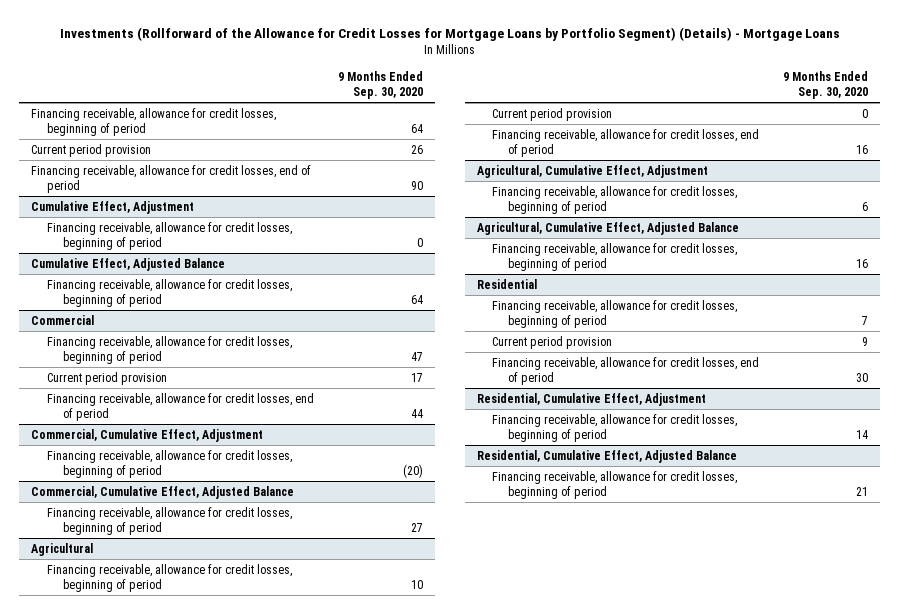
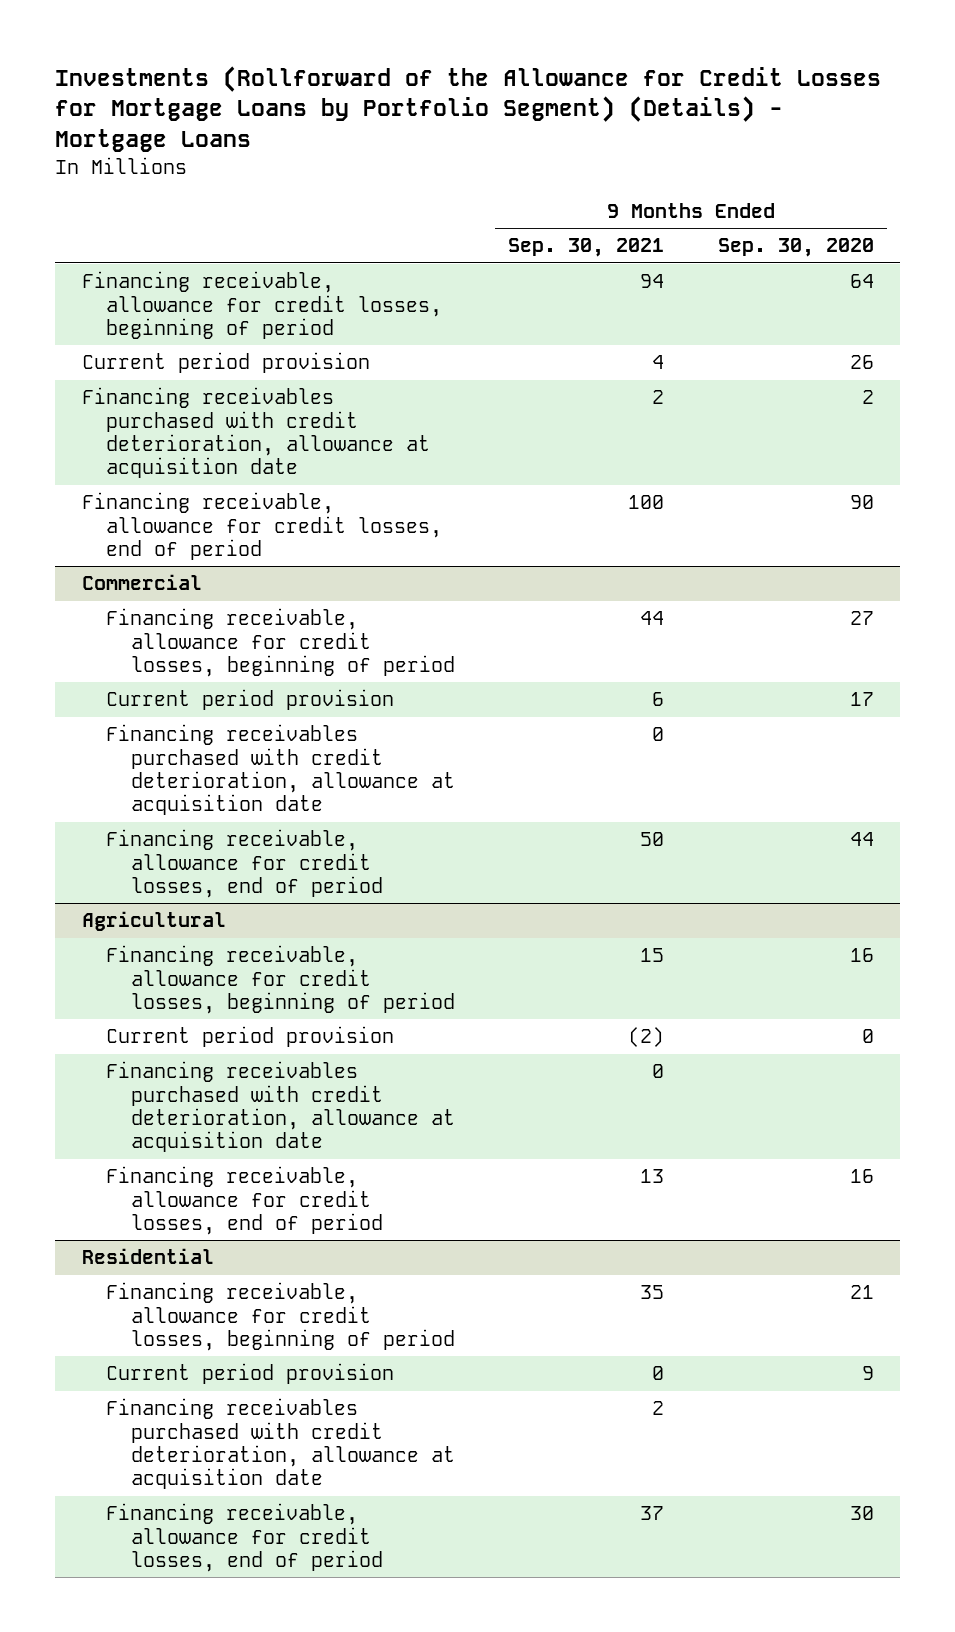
- | 9 Months Ended Sep. 30, 2020
+ | 9 Months Ended Sep. 30, 2021 | 9 Months Ended Sep. 30, 2020
+ Financing receivables purchased with credit deterioration, allowance at acquisition date | 2 | 2
- Cumulative Effect, Adjustment
- Financing receivable, allowance for credit losses, beginning of period | 0
- Cumulative Effect, Adjusted Balance
- Financing receivable, allowance for credit losses, beginning of period | 64
@ Commercial
- Financing receivable, allowance for credit losses, beginning of period | 47
+ Financing receivable, allowance for credit losses, beginning of period | 44 | 27
+ Financing receivables purchased with credit deterioration, allowance at acquisition date | 0 |
- Commercial, Cumulative Effect, Adjustment
- Financing receivable, allowance for credit losses, beginning of period | (20)
- Commercial, Cumulative Effect, Adjusted Balance
- Financing receivable, allowance for credit losses, beginning of period | 27
@ Agricultural
- Financing receivable, allowance for credit losses, beginning of period | 10
+ Financing receivable, allowance for credit losses, beginning of period | 15 | 16
+ Financing receivables purchased with credit deterioration, allowance at acquisition date | 0 |
- Agricultural, Cumulative Effect, Adjustment
- Financing receivable, allowance for credit losses, beginning of period | 6
- Agricultural, Cumulative Effect, Adjusted Balance
- Financing receivable, allowance for credit losses, beginning of period | 16
@ Residential
- Financing receivable, allowance for credit losses, beginning of period | 7
+ Financing receivable, allowance for credit losses, beginning of period | 35 | 21
+ Financing receivables purchased with credit deterioration, allowance at acquisition date | 2 |
- Residential, Cumulative Effect, Adjustment
- Financing receivable, allowance for credit losses, beginning of period | 14
- Residential, Cumulative Effect, Adjusted Balance
- Financing receivable, allowance for credit losses, beginning of period | 21

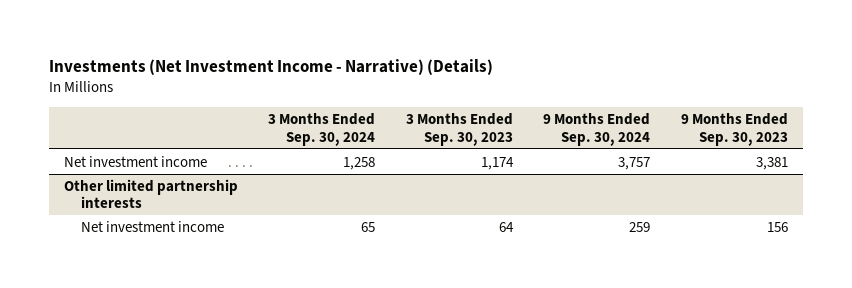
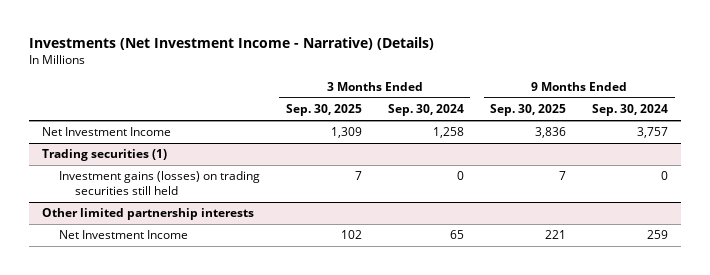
- | 3 Months Ended Sep. 30, 2024 | 3 Months Ended Sep. 30, 2023 | 9 Months Ended Sep. 30, 2024 | 9 Months Ended Sep. 30, 2023
+ | 3 Months Ended Sep. 30, 2025 | 3 Months Ended Sep. 30, 2024 | 9 Months Ended Sep. 30, 2025 | 9 Months Ended Sep. 30, 2024
- Net investment income | 1,258 | 1,174 | 3,757 | 3,381
+ Net Investment Income | 1,309 | 1,258 | 3,836 | 3,757
+ Trading securities (1)
+ Investment gains (losses) on trading securities still held | 7 | 0 | 7 | 0
@ Other limited partnership interests
- Net investment income | 65 | 64 | 259 | 156
+ Net Investment Income | 102 | 65 | 221 | 259

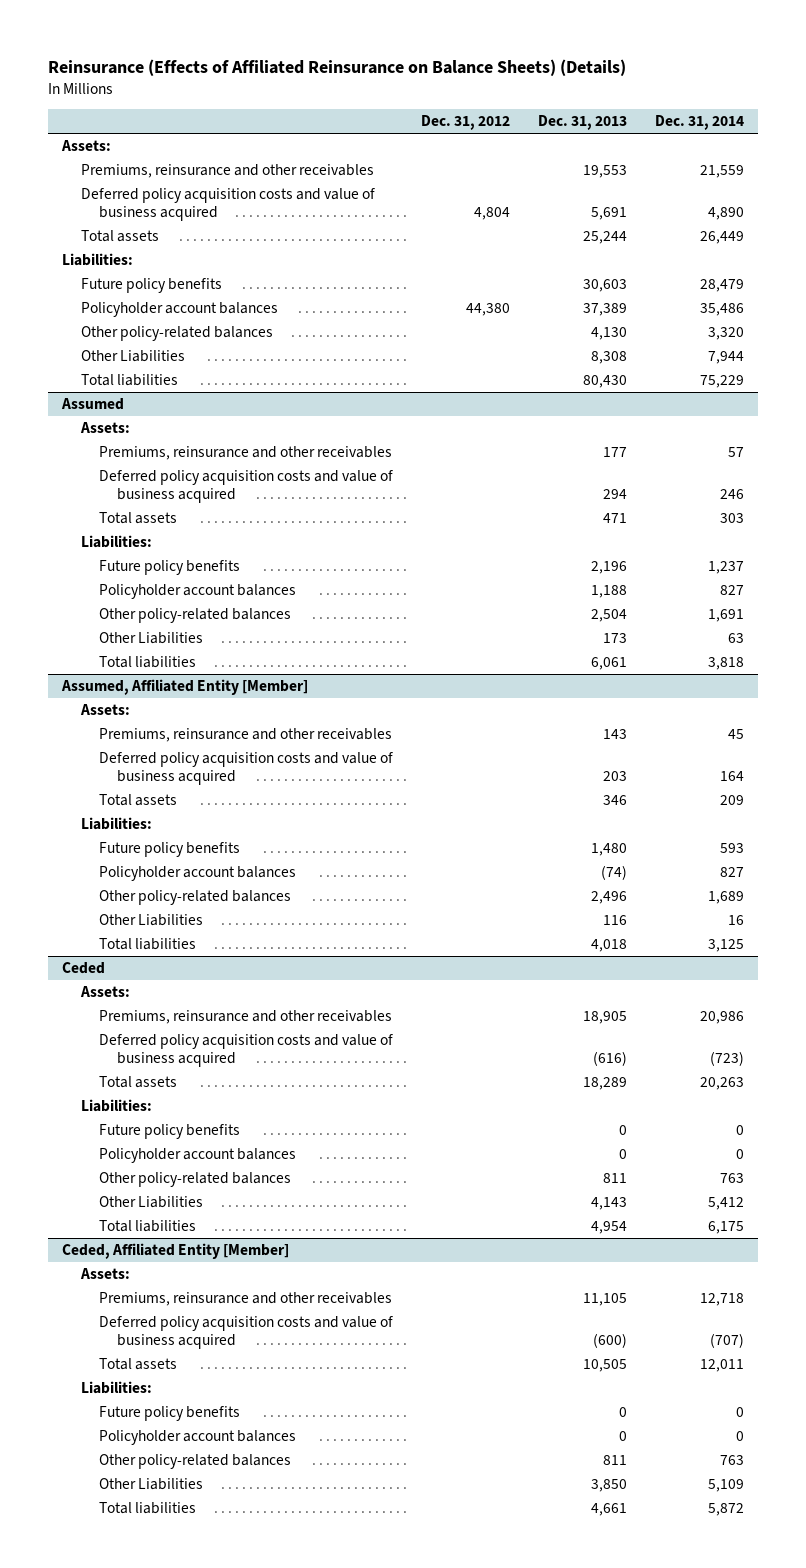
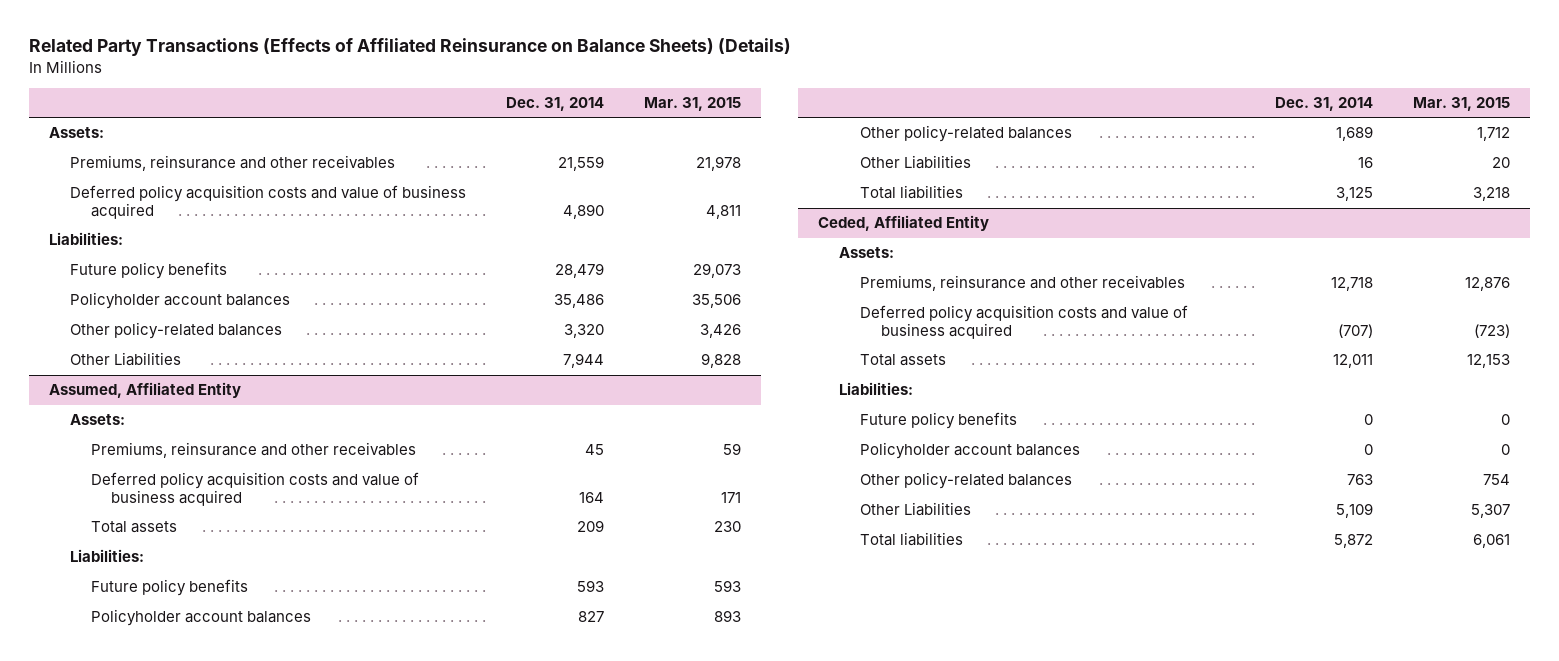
- Reinsurance (Effects of Affiliated Reinsurance on Balance Sheets) (Details)
+ Related Party Transactions (Effects of Affiliated Reinsurance on Balance Sheets) (Details)
- | Dec. 31, 2012 | Dec. 31, 2013 | Dec. 31, 2014
+ | Dec. 31, 2014 | Mar. 31, 2015
- Total assets | | 25,244 | 26,449
- Total liabilities | | 80,430 | 75,229
- Assumed
- Assets:
- Premiums, reinsurance and other receivables | | 177 | 57
- Deferred policy acquisition costs and value of business acquired | | 294 | 246
- Total assets | | 471 | 303
- Liabilities:
- Future policy benefits | | 2,196 | 1,237
- Policyholder account balances | | 1,188 | 827
- Other policy-related balances | | 2,504 | 1,691
- Other Liabilities | | 173 | 63
- Total liabilities | | 6,061 | 3,818
- Assumed, Affiliated Entity [Member]
+ Assumed, Affiliated Entity
- Ceded
- Assets:
- Premiums, reinsurance and other receivables | | 18,905 | 20,986
- Deferred policy acquisition costs and value of business acquired | | (616) | (723)
- Total assets | | 18,289 | 20,263
- Liabilities:
- Future policy benefits | | 0 | 0
- Policyholder account balances | | 0 | 0
- Other policy-related balances | | 811 | 763
- Other Liabilities | | 4,143 | 5,412
- Total liabilities | | 4,954 | 6,175
- Ceded, Affiliated Entity [Member]
+ Ceded, Affiliated Entity

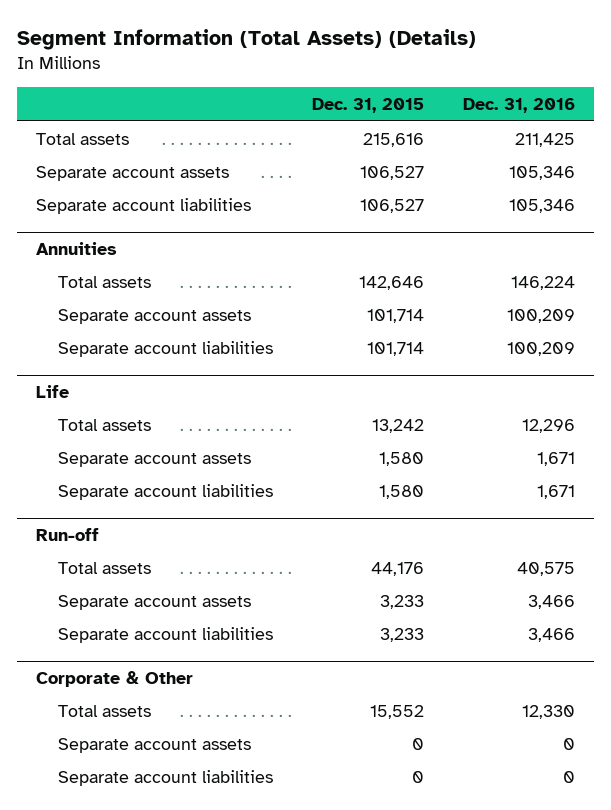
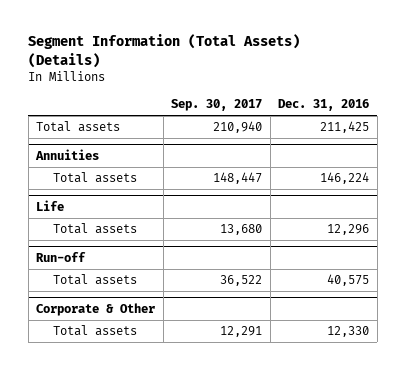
- | Dec. 31, 2015 | Dec. 31, 2016
+ | Sep. 30, 2017 | Dec. 31, 2016
- Separate account assets | 106,527 | 105,346
- Separate account liabilities | 106,527 | 105,346
@ Annuities
- Separate account assets | 101,714 | 100,209
- Separate account liabilities | 101,714 | 100,209
@ Life
- Separate account assets | 1,580 | 1,671
- Separate account liabilities | 1,580 | 1,671
@ Run-off
- Separate account assets | 3,233 | 3,466
- Separate account liabilities | 3,233 | 3,466
@ Corporate & Other
- Separate account assets | 0 | 0
- Separate account liabilities | 0 | 0

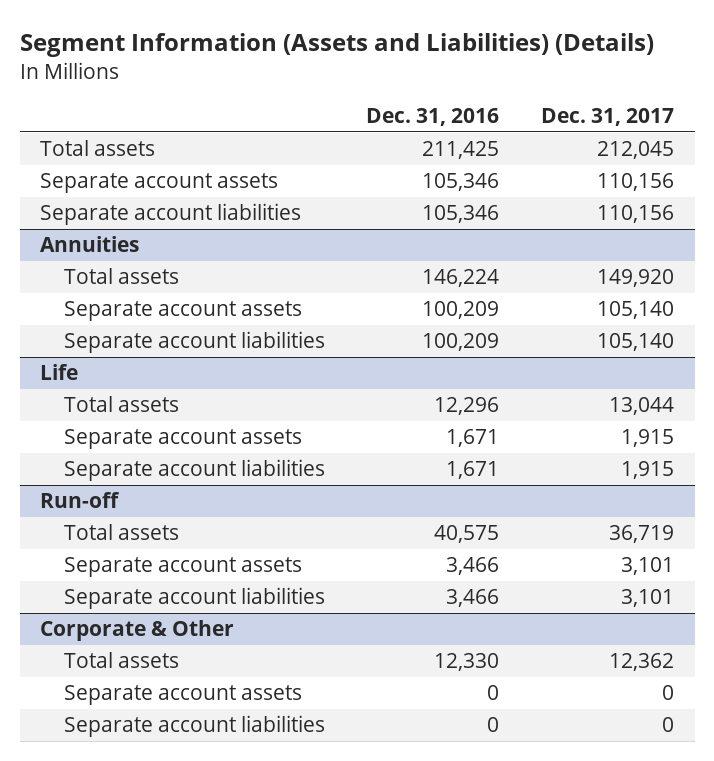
- Segment Information (Total Assets) (Details)
+ Segment Information (Assets and Liabilities) (Details)
- | Sep. 30, 2017 | Dec. 31, 2016
+ | Dec. 31, 2016 | Dec. 31, 2017
+ Separate account assets | 105,346 | 110,156
+ Separate account liabilities | 105,346 | 110,156
@ Annuities
+ Separate account assets | 100,209 | 105,140
+ Separate account liabilities | 100,209 | 105,140
@ Life
+ Separate account assets | 1,671 | 1,915
+ Separate account liabilities | 1,671 | 1,915
@ Run-off
+ Separate account assets | 3,466 | 3,101
+ Separate account liabilities | 3,466 | 3,101
@ Corporate & Other
+ Separate account assets | 0 | 0
+ Separate account liabilities | 0 | 0

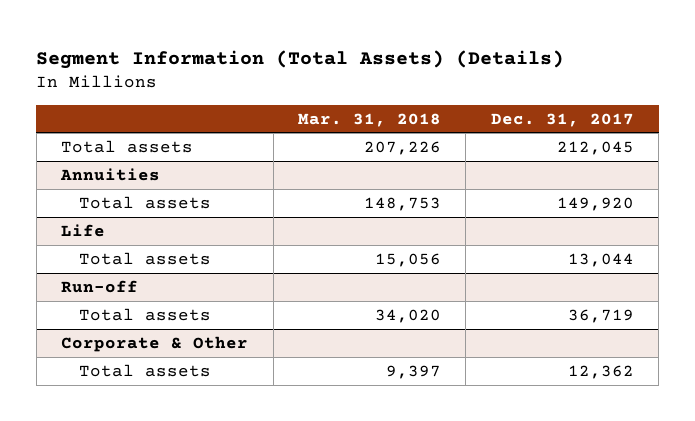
- Segment Information (Assets and Liabilities) (Details)
+ Segment Information (Total Assets) (Details)
- | Dec. 31, 2016 | Dec. 31, 2017
+ | Mar. 31, 2018 | Dec. 31, 2017
- Separate account assets | 105,346 | 110,156
- Separate account liabilities | 105,346 | 110,156
@ Annuities
- Separate account assets | 100,209 | 105,140
- Separate account liabilities | 100,209 | 105,140
@ Life
- Separate account assets | 1,671 | 1,915
- Separate account liabilities | 1,671 | 1,915
@ Run-off
- Separate account assets | 3,466 | 3,101
- Separate account liabilities | 3,466 | 3,101
@ Corporate & Other
- Separate account assets | 0 | 0
- Separate account liabilities | 0 | 0

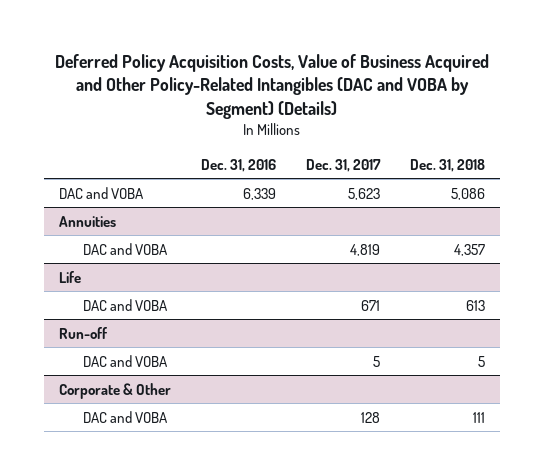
- Segment Information (Total Assets) (Details)
+ Deferred Policy Acquisition Costs, Value of Business Acquired and Other Policy-Related Intangibles (DAC and VOBA by Segment) (Details)
- | Mar. 31, 2018 | Dec. 31, 2017
+ | Dec. 31, 2016 | Dec. 31, 2017 | Dec. 31, 2018
- Total assets | 207,226 | 212,045
+ DAC and VOBA | 6,339 | 5,623 | 5,086
@ Annuities
- Total assets | 148,753 | 149,920
+ DAC and VOBA | | 4,819 | 4,357
@ Life
- Total assets | 15,056 | 13,044
+ DAC and VOBA | | 671 | 613
@ Run-off
- Total assets | 34,020 | 36,719
+ DAC and VOBA | | 5 | 5
@ Corporate & Other
- Total assets | 9,397 | 12,362
+ DAC and VOBA | | 128 | 111

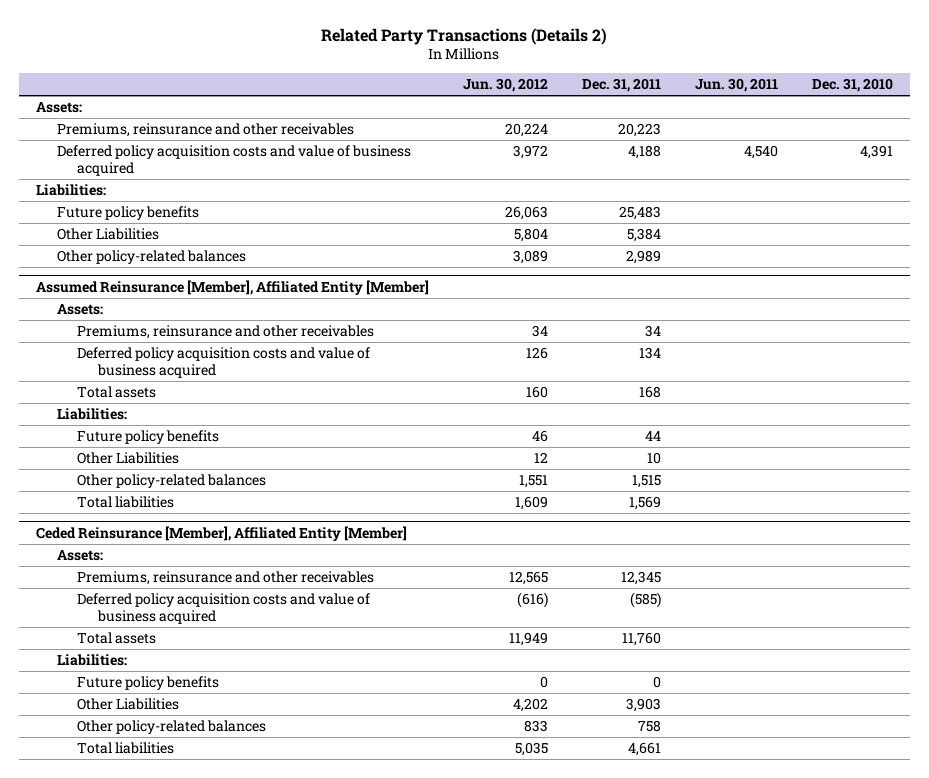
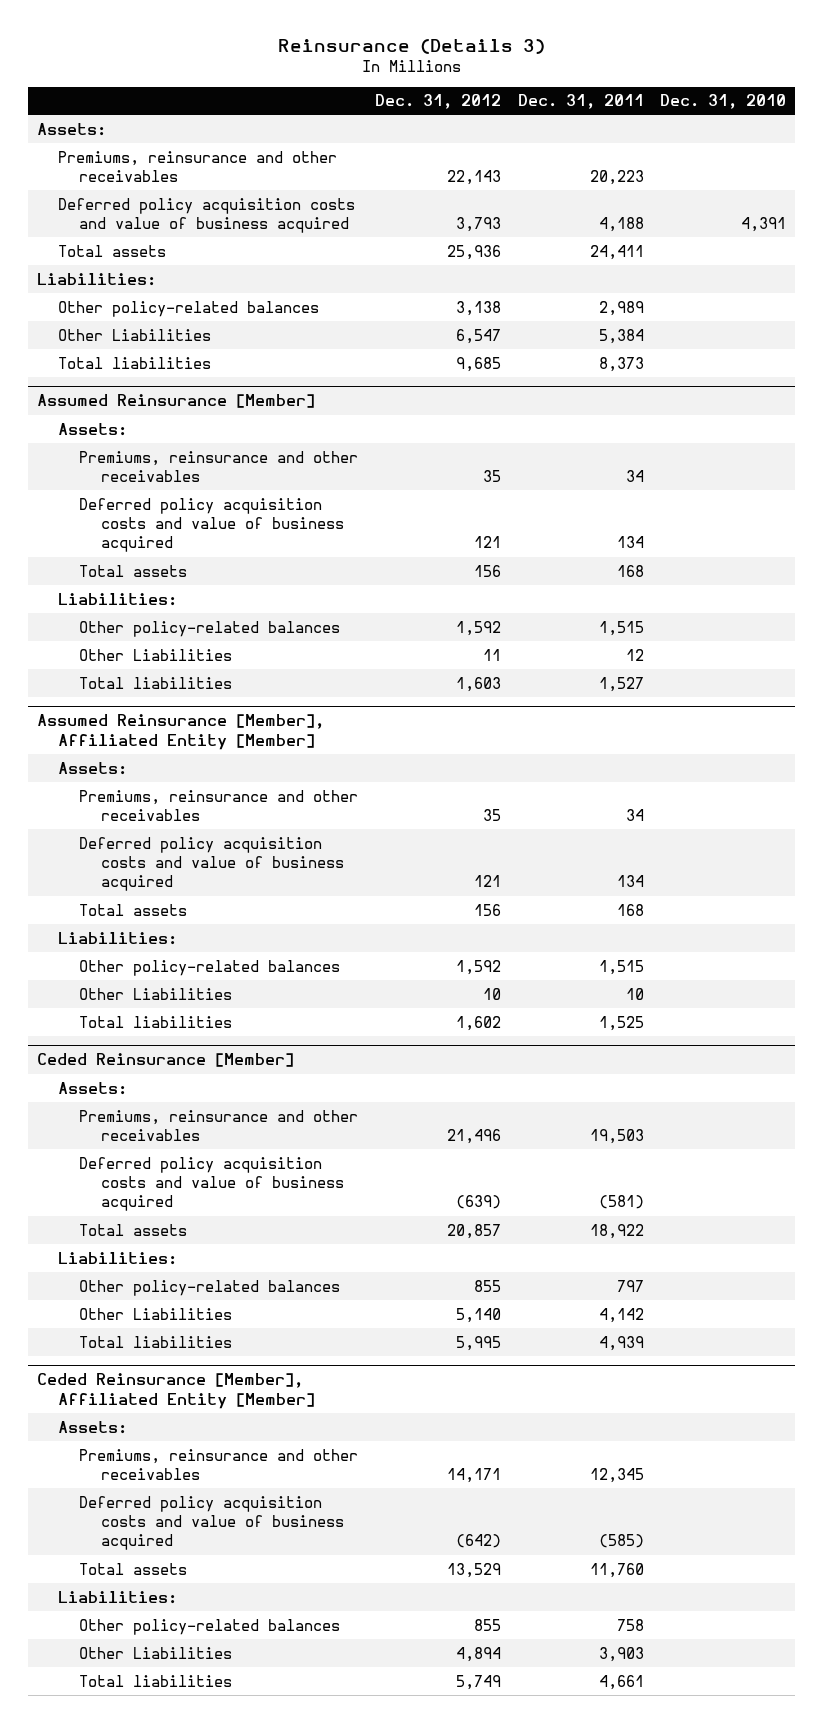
- Related Party Transactions (Details 2)
+ Reinsurance (Details 3)
- | Jun. 30, 2012 | Dec. 31, 2011 | Jun. 30, 2011 | Dec. 31, 2010
+ | Dec. 31, 2012 | Dec. 31, 2011 | Dec. 31, 2010
+ Total assets | 25,936 | 24,411 |
- Future policy benefits | 26,063 | 25,483 | |
moved down: Other Liabilities | 6,547 | 5,384 |
+ Total liabilities | 9,685 | 8,373 |
+ Assumed Reinsurance [Member]
+ Assets:
+ Premiums, reinsurance and other receivables | 35 | 34 |
+ Deferred policy acquisition costs and value of business acquired | 121 | 134 |
+ Total assets | 156 | 168 |
+ Liabilities:
+ Other policy-related balances | 1,592 | 1,515 |
+ Other Liabilities | 11 | 12 |
+ Total liabilities | 1,603 | 1,527 |
@ Assumed Reinsurance [Member], Affiliated Entity [Member]
- Future policy benefits | 46 | 44 | |
- Total liabilities | 1,609 | 1,569 | |
moved down: Other Liabilities | 10 | 10 |
+ Total liabilities | 1,602 | 1,525 |
+ Ceded Reinsurance [Member]
+ Assets:
+ Premiums, reinsurance and other receivables | 21,496 | 19,503 |
+ Deferred policy acquisition costs and value of business acquired | (639) | (581) |
+ Total assets | 20,857 | 18,922 |
+ Liabilities:
+ Other policy-related balances | 855 | 797 |
+ Other Liabilities | 5,140 | 4,142 |
+ Total liabilities | 5,995 | 4,939 |
@ Ceded Reinsurance [Member], Affiliated Entity [Member]
- Future policy benefits | 0 | 0 | |
moved down: Other Liabilities | 4,894 | 3,903 |

